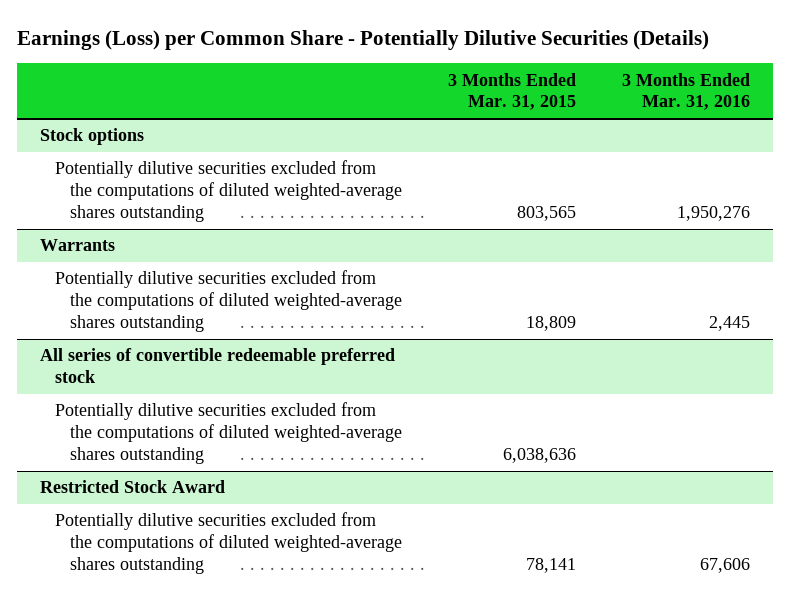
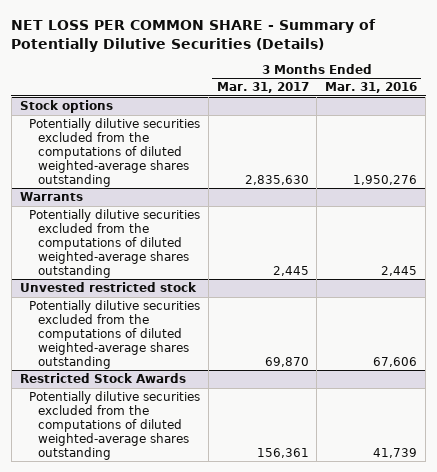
- Earnings (Loss) per Common Share - Potentially Dilutive Securities (Details)
+ NET LOSS PER COMMON SHARE - Summary of Potentially Dilutive Securities (Details)
- | 3 Months Ended Mar. 31, 2015 | 3 Months Ended Mar. 31, 2016
+ | 3 Months Ended Mar. 31, 2017 | 3 Months Ended Mar. 31, 2016
- All series of convertible redeemable preferred stock
- Potentially dilutive securities excluded from the computations of diluted weighted-average shares outstanding | 6,038,636 |
- Restricted Stock Award
+ Unvested restricted stock
+ Restricted Stock Awards
+ Potentially dilutive securities excluded from the computations of diluted weighted-average shares outstanding | 156,361 | 41,739

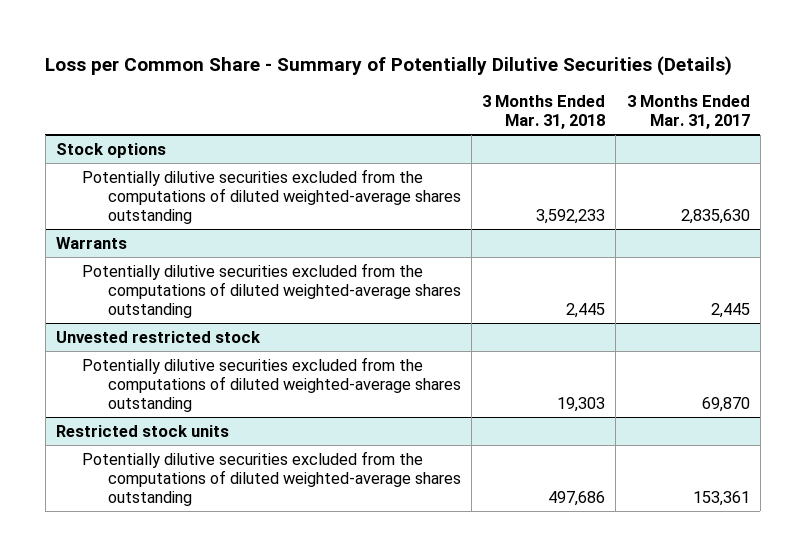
- NET LOSS PER COMMON SHARE - Summary of Potentially Dilutive Securities (Details)
+ Loss per Common Share - Summary of Potentially Dilutive Securities (Details)
- | 3 Months Ended Mar. 31, 2017 | 3 Months Ended Mar. 31, 2016
+ | 3 Months Ended Mar. 31, 2018 | 3 Months Ended Mar. 31, 2017
- Restricted Stock Awards
- Potentially dilutive securities excluded from the computations of diluted weighted-average shares outstanding | 156,361 | 41,739
+ Restricted stock units
+ Potentially dilutive securities excluded from the computations of diluted weighted-average shares outstanding | 497,686 | 153,361

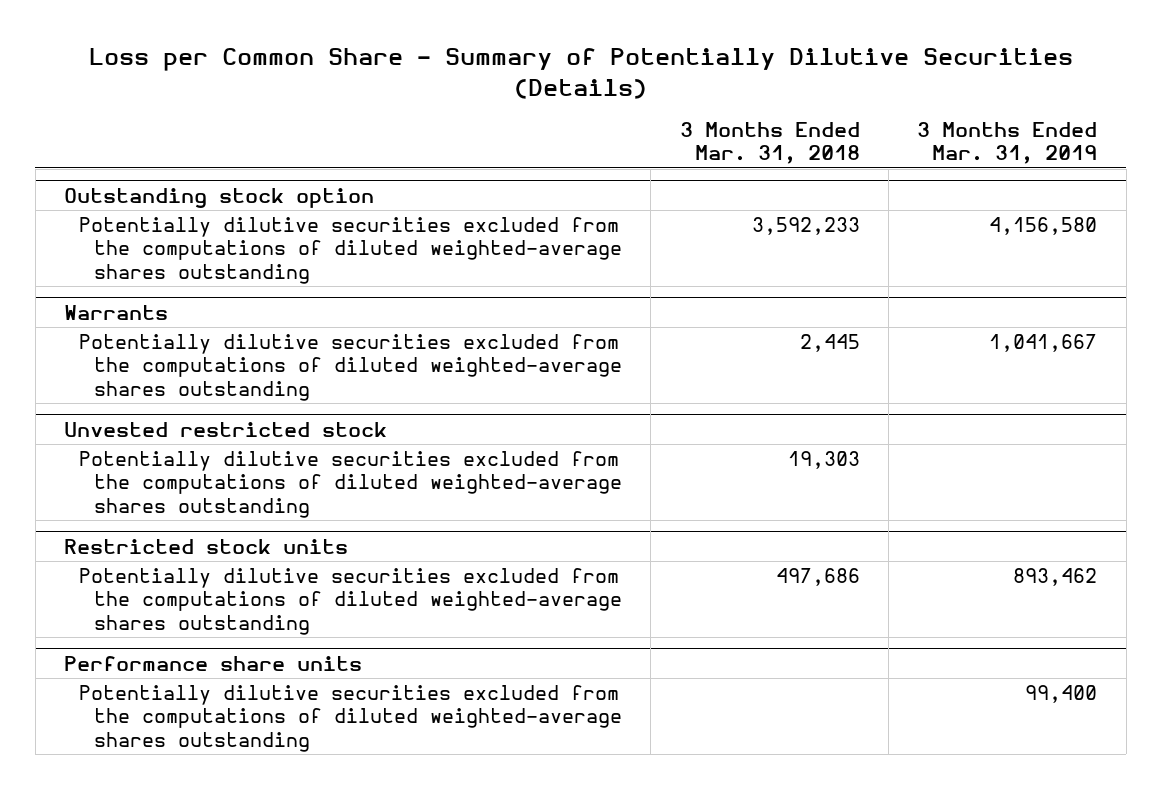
- | 3 Months Ended Mar. 31, 2018 | 3 Months Ended Mar. 31, 2017
+ | 3 Months Ended Mar. 31, 2018 | 3 Months Ended Mar. 31, 2019
- Stock options
+ Outstanding stock option
+ Performance share units
+ Potentially dilutive securities excluded from the computations of diluted weighted-average shares outstanding | | 99,400

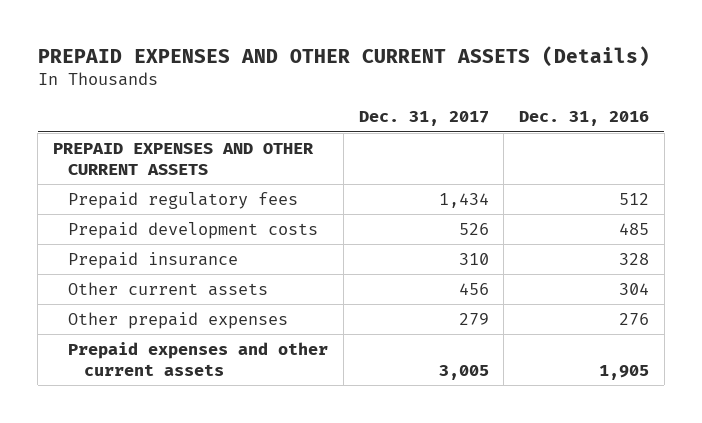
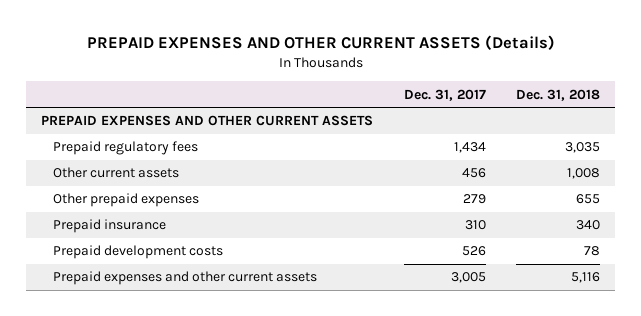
- | Dec. 31, 2017 | Dec. 31, 2016
+ | Dec. 31, 2017 | Dec. 31, 2018
moved down: Prepaid insurance | 310 | 340
moved down: Prepaid development costs | 526 | 78

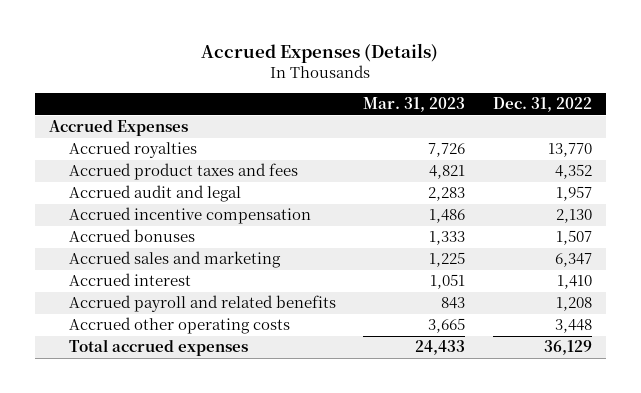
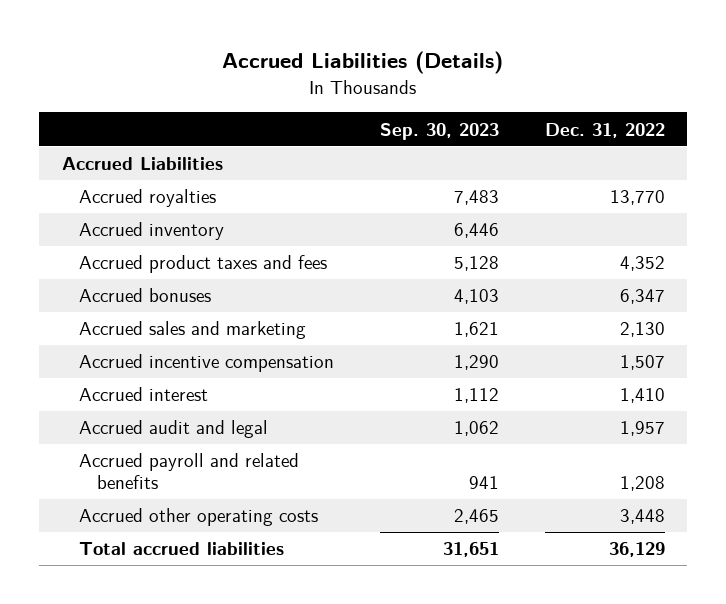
- Accrued Expenses (Details)
+ Accrued Liabilities (Details)
- | Mar. 31, 2023 | Dec. 31, 2022
+ | Sep. 30, 2023 | Dec. 31, 2022
- Accrued Expenses
+ Accrued Liabilities
+ Accrued inventory | 6,446 |
- Accrued incentive compensation | 1,486 | 2,130
- Accrued bonuses | 1,333 | 1,507
- Accrued sales and marketing | 1,225 | 6,347
+ Accrued bonuses | 4,103 | 6,347
+ Accrued sales and marketing | 1,621 | 2,130
+ Accrued incentive compensation | 1,290 | 1,507
moved down: Accrued audit and legal | 1,062 | 1,957
- Total accrued expenses | 24,433 | 36,129
+ Total accrued liabilities | 31,651 | 36,129

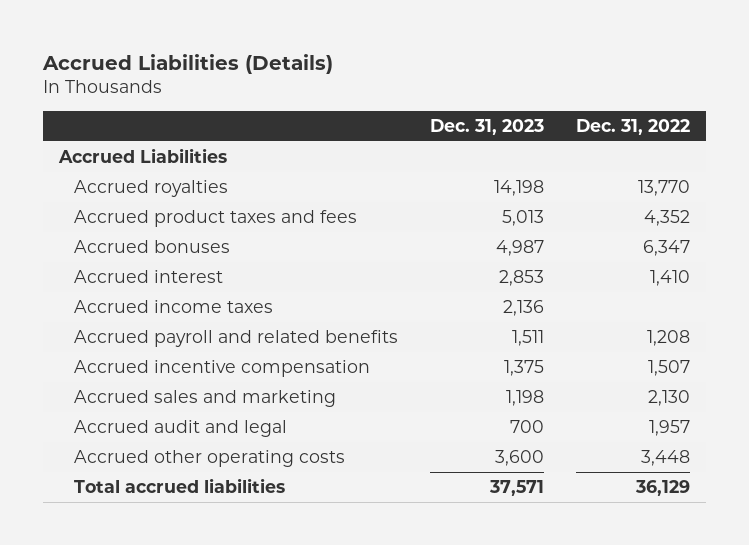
- | Sep. 30, 2023 | Dec. 31, 2022
+ | Dec. 31, 2023 | Dec. 31, 2022
- Accrued inventory | 6,446 |
+ Accrued income taxes | 2,136 |
moved down: Accrued incentive compensation | 1,375 | 1,507
moved down: Accrued sales and marketing | 1,198 | 2,130
moved down: Accrued audit and legal | 700 | 1,957

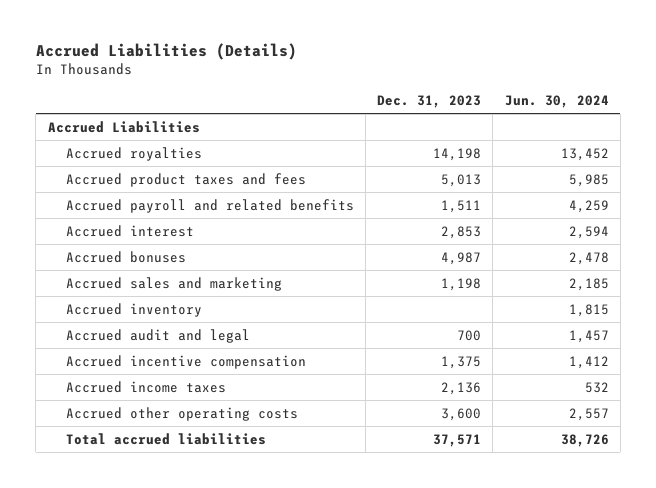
- | Dec. 31, 2023 | Dec. 31, 2022
+ | Dec. 31, 2023 | Jun. 30, 2024
moved down: Accrued interest | 2,853 | 2,594
moved down: Accrued bonuses | 4,987 | 2,478
+ Accrued inventory | | 1,815
moved down: Accrued incentive compensation | 1,375 | 1,412
moved down: Accrued income taxes | 2,136 | 532

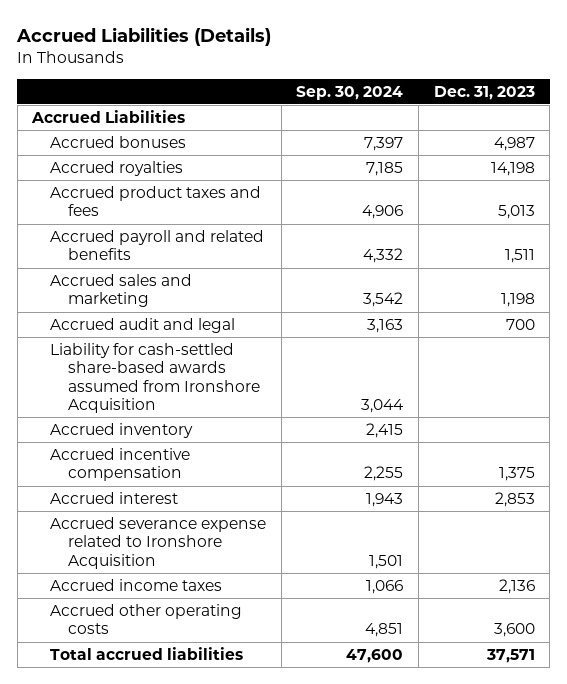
- | Dec. 31, 2023 | Jun. 30, 2024
+ | Sep. 30, 2024 | Dec. 31, 2023
moved up: Accrued bonuses | 7,397 | 4,987
+ Liability for cash-settled share-based awards assumed from Ironshore Acquisition | 3,044 |
moved down: Accrued inventory | 2,415 |
moved down: Accrued interest | 1,943 | 2,853
+ Accrued severance expense related to Ironshore Acquisition | 1,501 |

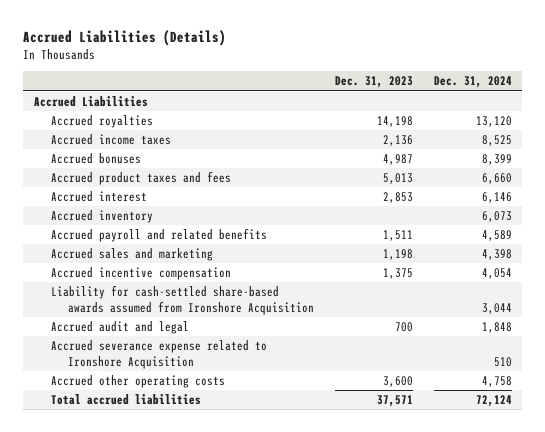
- | Sep. 30, 2024 | Dec. 31, 2023
+ | Dec. 31, 2023 | Dec. 31, 2024
moved up: Accrued income taxes | 2,136 | 8,525
moved down: Accrued bonuses | 4,987 | 8,399
moved up: Accrued interest | 2,853 | 6,146
moved up: Accrued inventory | | 6,073
moved down: Liability for cash-settled share-based awards assumed from Ironshore Acquisition | | 3,044
moved down: Accrued audit and legal | 700 | 1,848

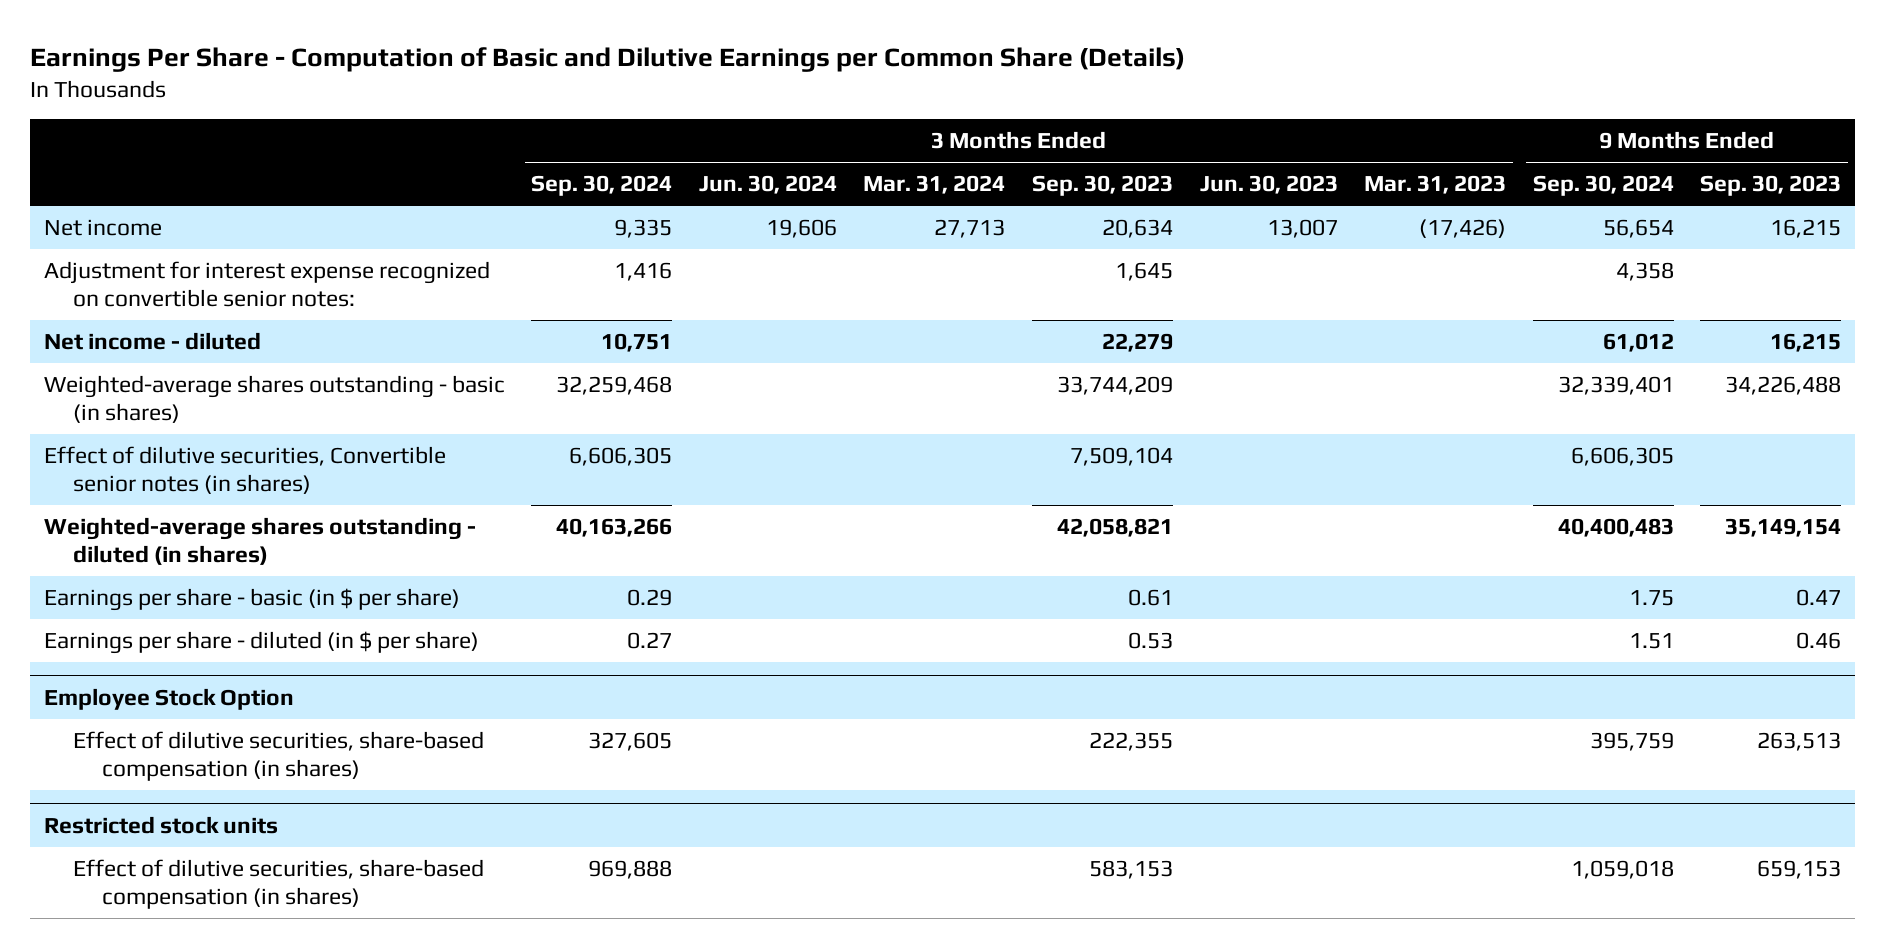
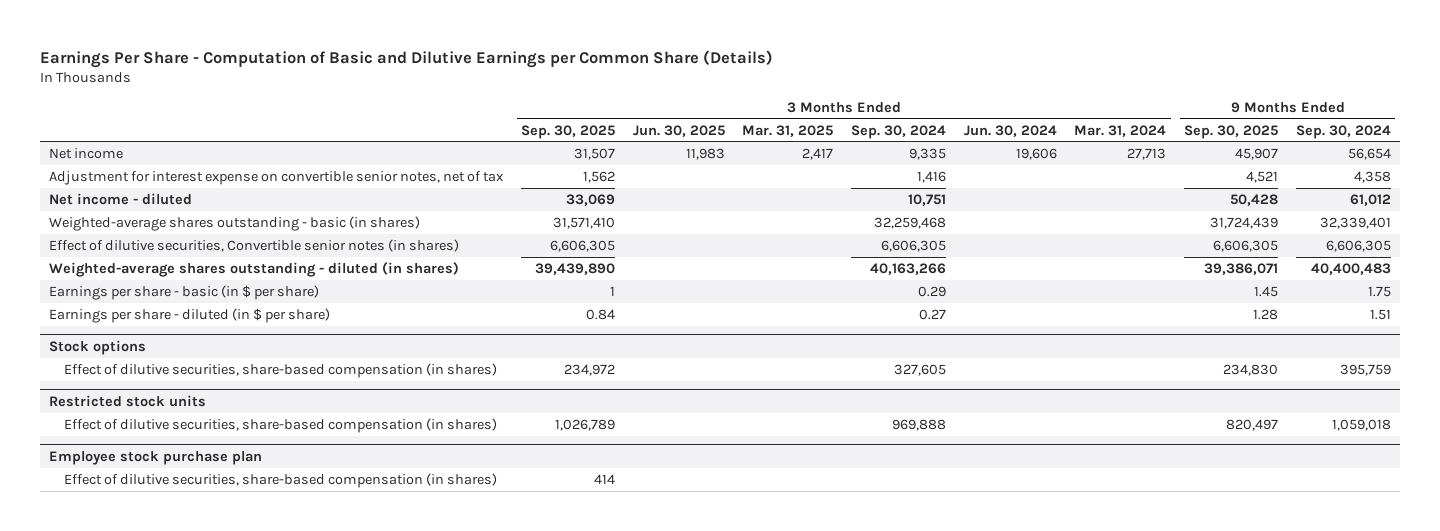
- | 3 Months Ended Sep. 30, 2024 | 3 Months Ended Jun. 30, 2024 | 3 Months Ended Mar. 31, 2024 | 3 Months Ended Sep. 30, 2023 | 3 Months Ended Jun. 30, 2023 | 3 Months Ended Mar. 31, 2023 | 9 Months Ended Sep. 30, 2024 | 9 Months Ended Sep. 30, 2023
+ | 3 Months Ended Sep. 30, 2025 | 3 Months Ended Jun. 30, 2025 | 3 Months Ended Mar. 31, 2025 | 3 Months Ended Sep. 30, 2024 | 3 Months Ended Jun. 30, 2024 | 3 Months Ended Mar. 31, 2024 | 9 Months Ended Sep. 30, 2025 | 9 Months Ended Sep. 30, 2024
- Adjustment for interest expense recognized on convertible senior notes: | 1,416 | | | 1,645 | | | 4,358 |
+ Adjustment for interest expense on convertible senior notes, net of tax | 1,562 | | | 1,416 | | | 4,521 | 4,358
- Employee Stock Option
+ Stock options
+ Employee stock purchase plan
+ Effect of dilutive securities, share-based compensation (in shares) | 414 | | | | | | |

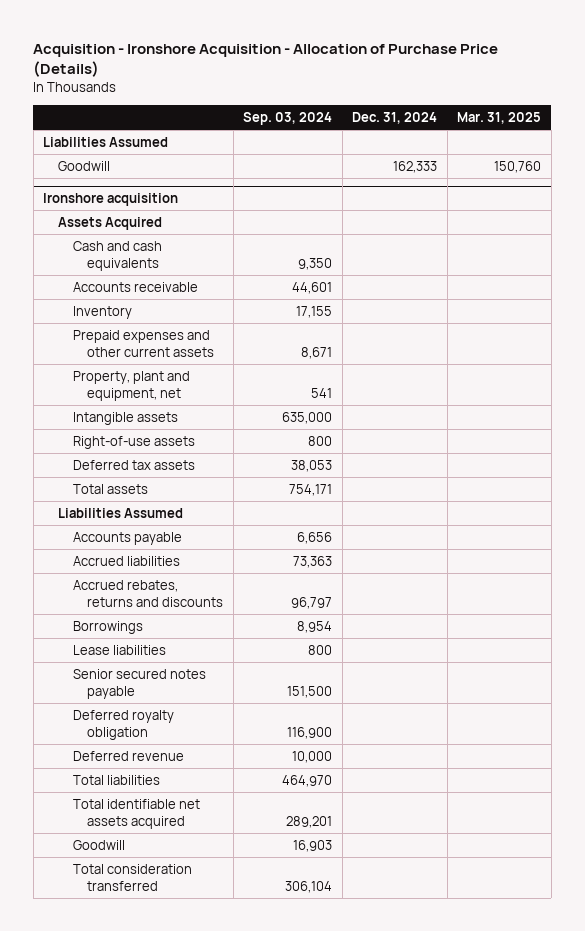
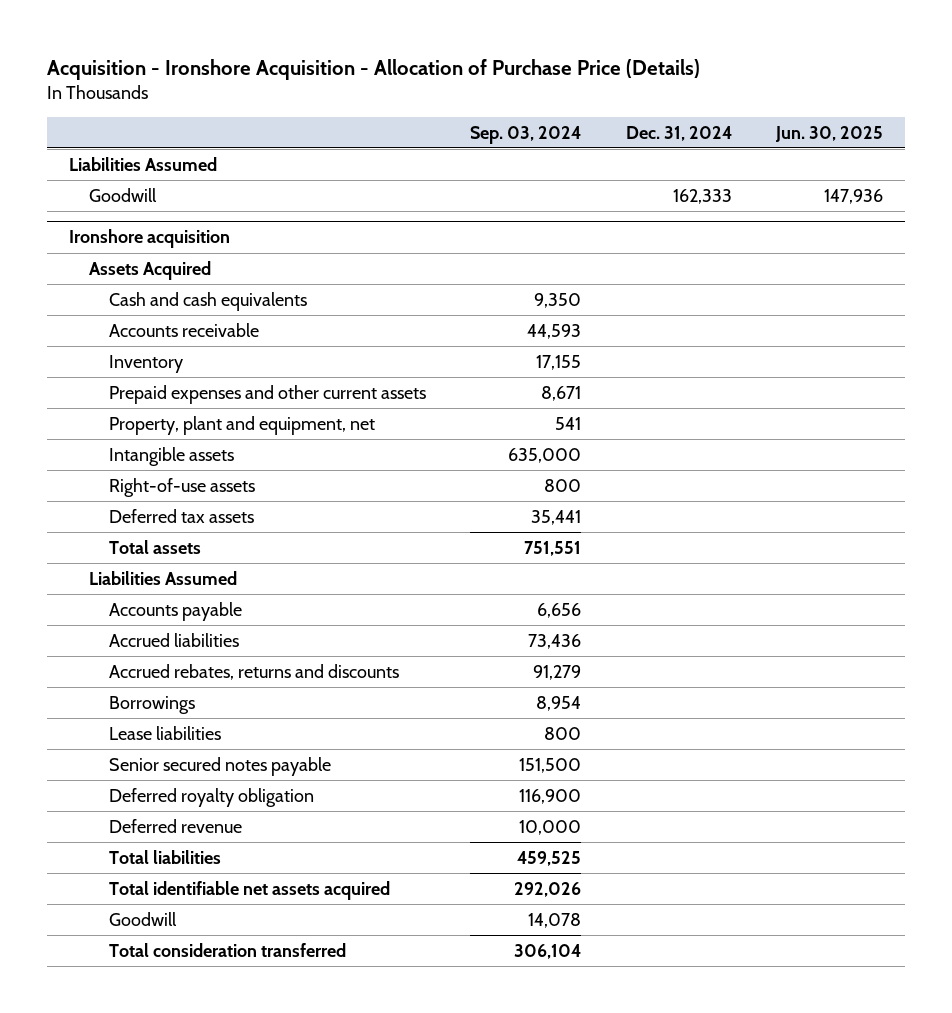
- | Sep. 03, 2024 | Dec. 31, 2024 | Mar. 31, 2025
+ | Sep. 03, 2024 | Dec. 31, 2024 | Jun. 30, 2025
@ Ironshore acquisition
- Accounts receivable | 44,601 | |
+ Accounts receivable | 44,593 | |
- Deferred tax assets | 38,053 | |
- Total assets | 754,171 | |
+ Deferred tax assets | 35,441 | |
+ Total assets | 751,551 | |
- Accrued liabilities | 73,363 | |
- Accrued rebates, returns and discounts | 96,797 | |
+ Accrued liabilities | 73,436 | |
+ Accrued rebates, returns and discounts | 91,279 | |
- Total liabilities | 464,970 | |
- Total identifiable net assets acquired | 289,201 | |
- Goodwill | 16,903 | |
+ Total liabilities | 459,525 | |
+ Total identifiable net assets acquired | 292,026 | |
+ Goodwill | 14,078 | |

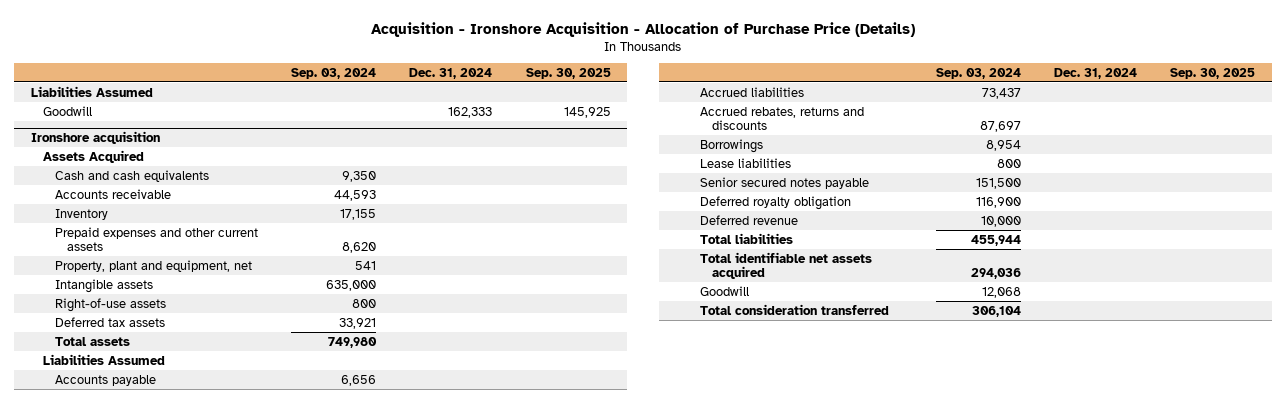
- | Sep. 03, 2024 | Dec. 31, 2024 | Jun. 30, 2025
+ | Sep. 03, 2024 | Dec. 31, 2024 | Sep. 30, 2025
@ Ironshore acquisition
- Prepaid expenses and other current assets | 8,671 | |
+ Prepaid expenses and other current assets | 8,620 | |
- Deferred tax assets | 35,441 | |
- Total assets | 751,551 | |
+ Deferred tax assets | 33,921 | |
+ Total assets | 749,980 | |
- Accrued liabilities | 73,436 | |
- Accrued rebates, returns and discounts | 91,279 | |
+ Accrued liabilities | 73,437 | |
+ Accrued rebates, returns and discounts | 87,697 | |
- Total liabilities | 459,525 | |
- Total identifiable net assets acquired | 292,026 | |
- Goodwill | 14,078 | |
+ Total liabilities | 455,944 | |
+ Total identifiable net assets acquired | 294,036 | |
+ Goodwill | 12,068 | |

